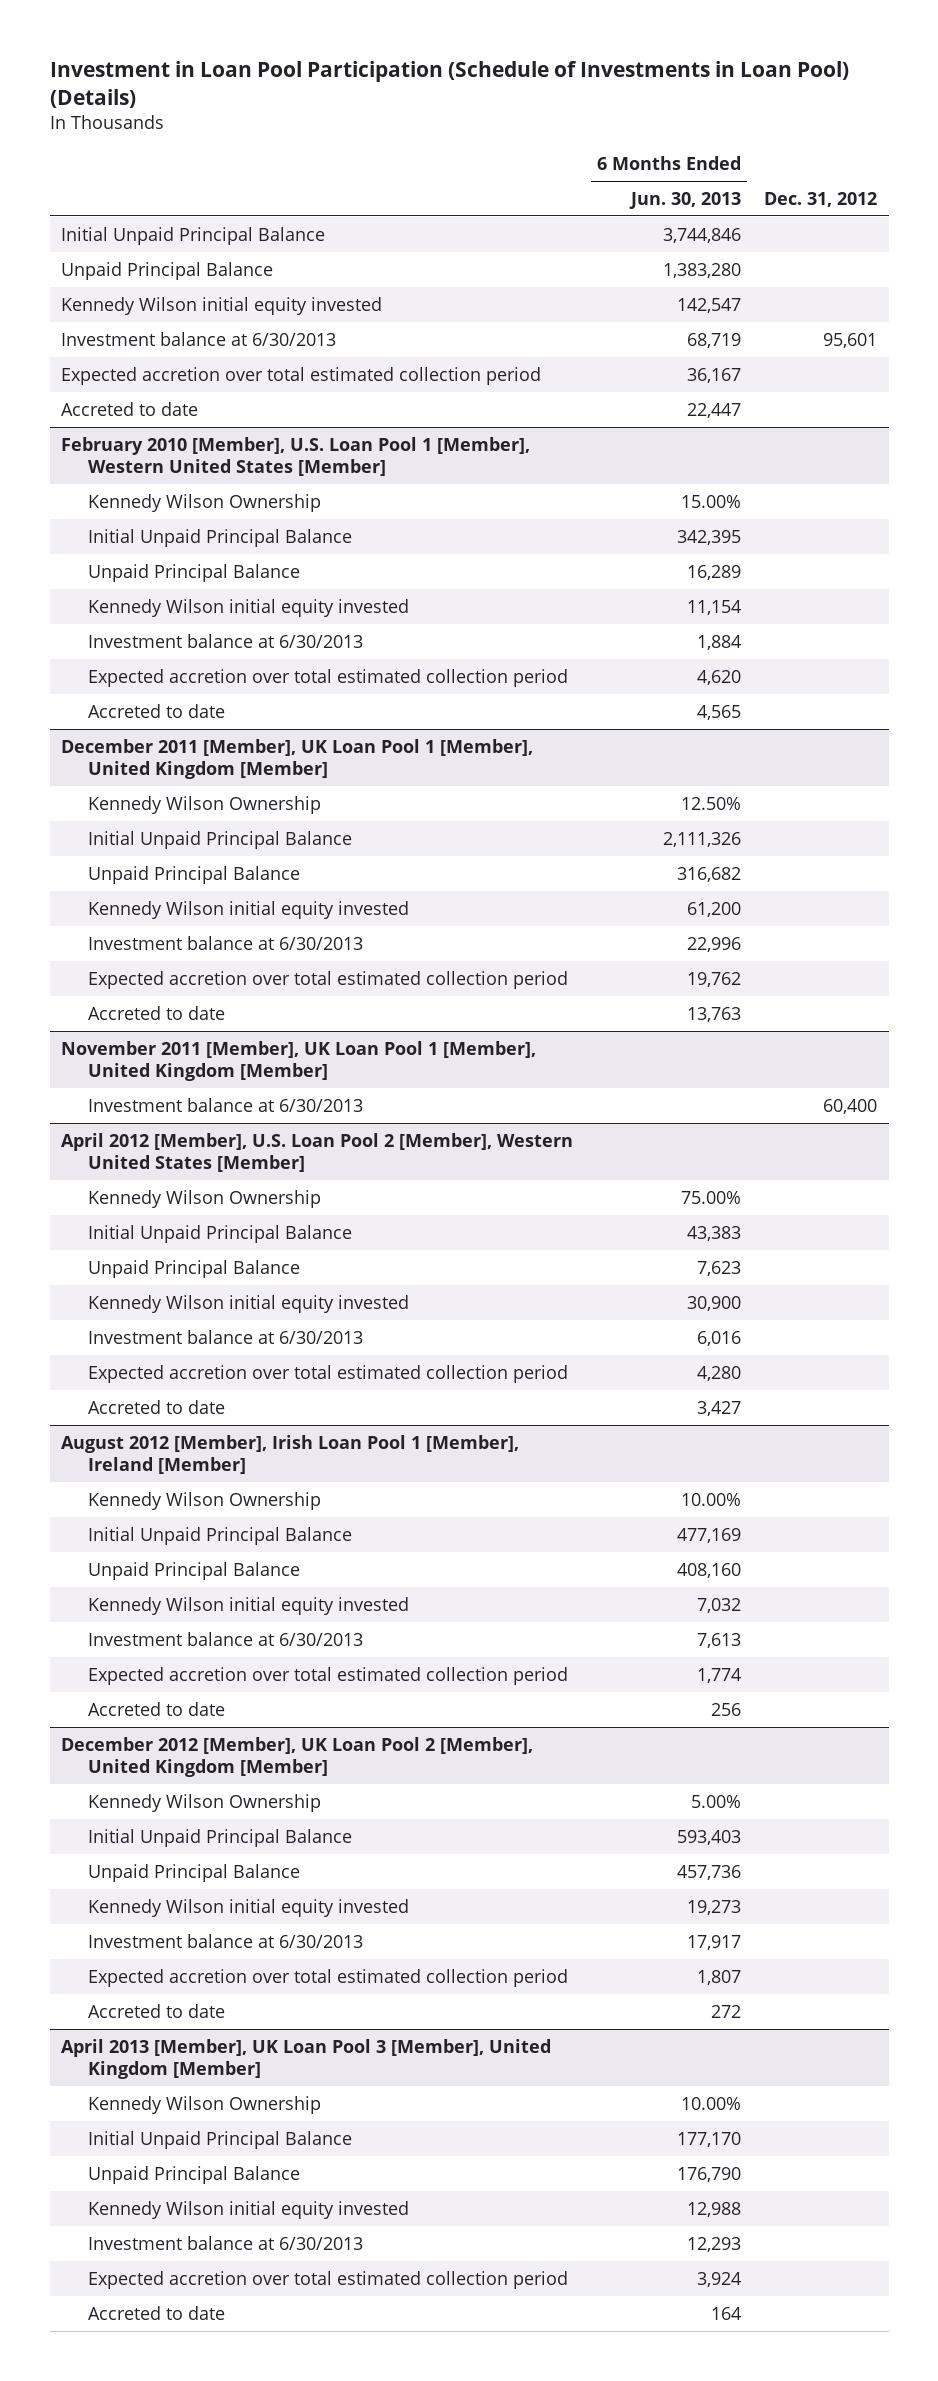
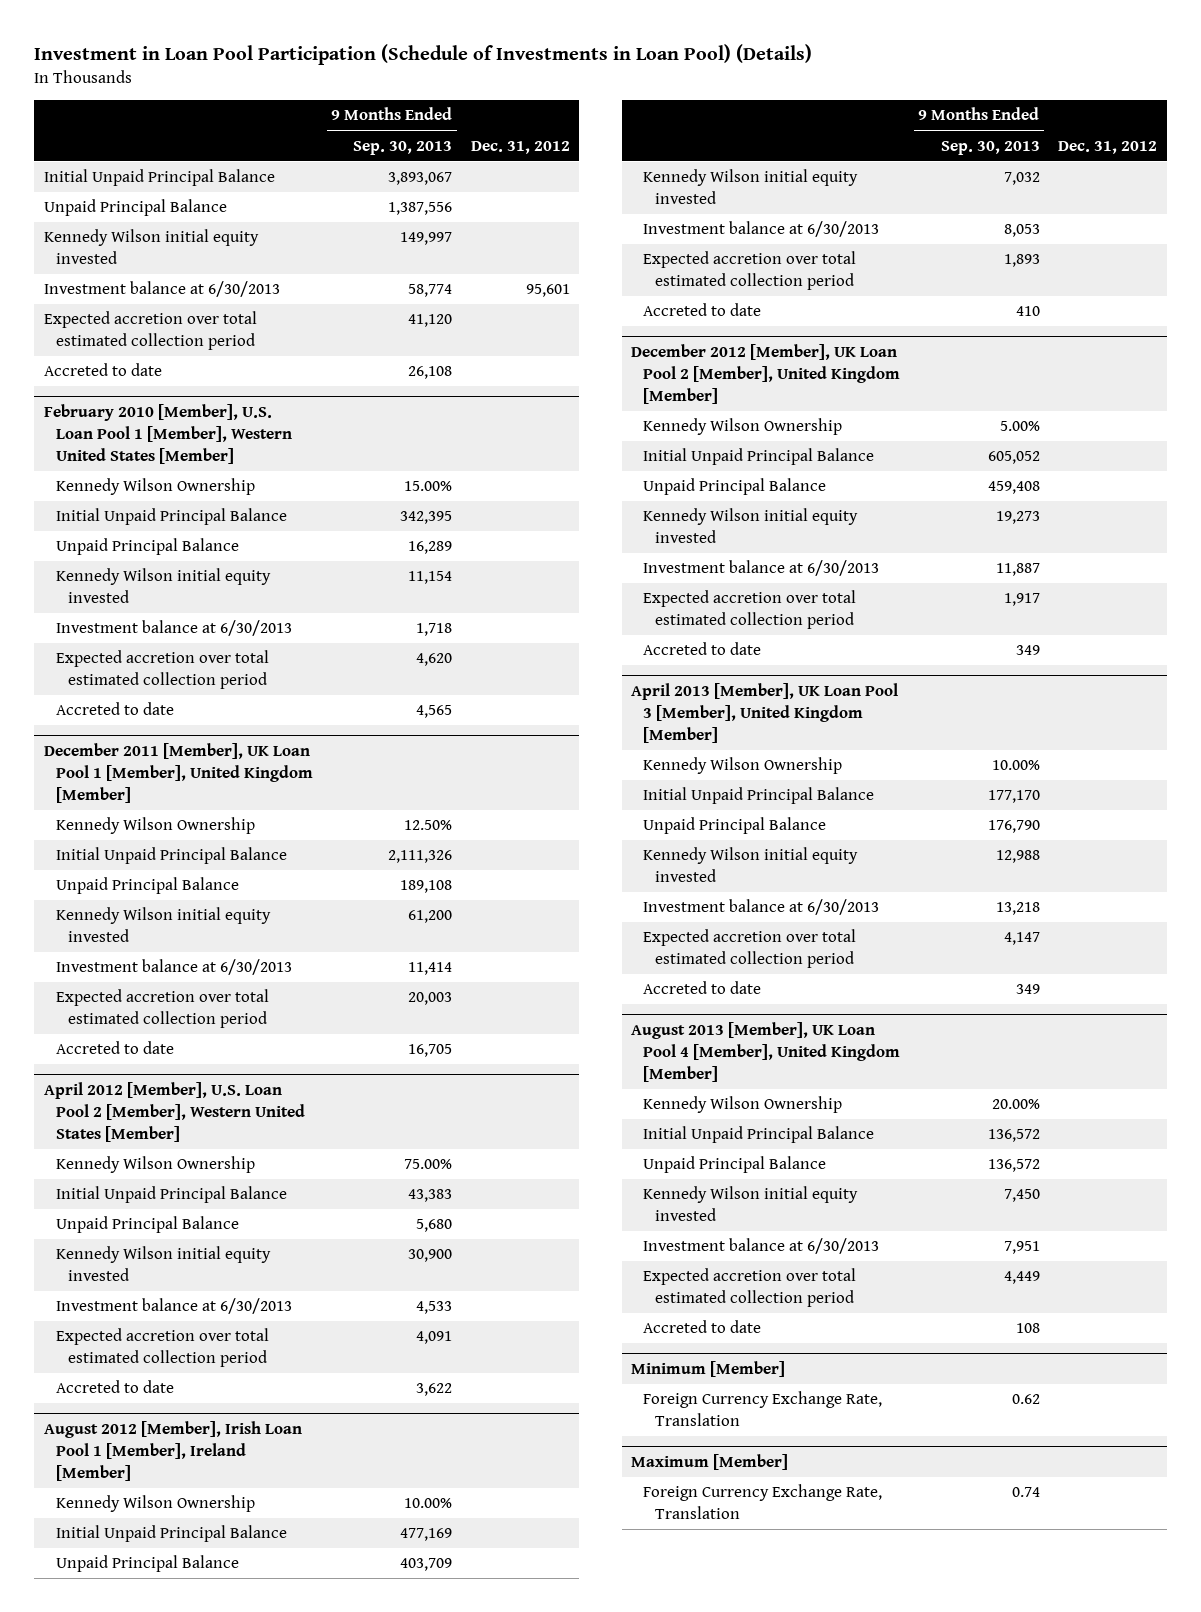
- | 6 Months Ended Jun. 30, 2013 | Dec. 31, 2012
+ | 9 Months Ended Sep. 30, 2013 | Dec. 31, 2012
- November 2011 [Member], UK Loan Pool 1 [Member], United Kingdom [Member]
- Investment balance at 6/30/2013 | | 60,400
+ August 2013 [Member], UK Loan Pool 4 [Member], United Kingdom [Member]
+ Kennedy Wilson Ownership | 20.00% |
+ Initial Unpaid Principal Balance | 136,572 |
+ Unpaid Principal Balance | 136,572 |
+ Kennedy Wilson initial equity invested | 7,450 |
+ Investment balance at 6/30/2013 | 7,951 |
+ Expected accretion over total estimated collection period | 4,449 |
+ Accreted to date | 108 |
+ Minimum [Member]
+ Foreign Currency Exchange Rate, Translation | 0.62 |
+ Maximum [Member]
+ Foreign Currency Exchange Rate, Translation | 0.74 |

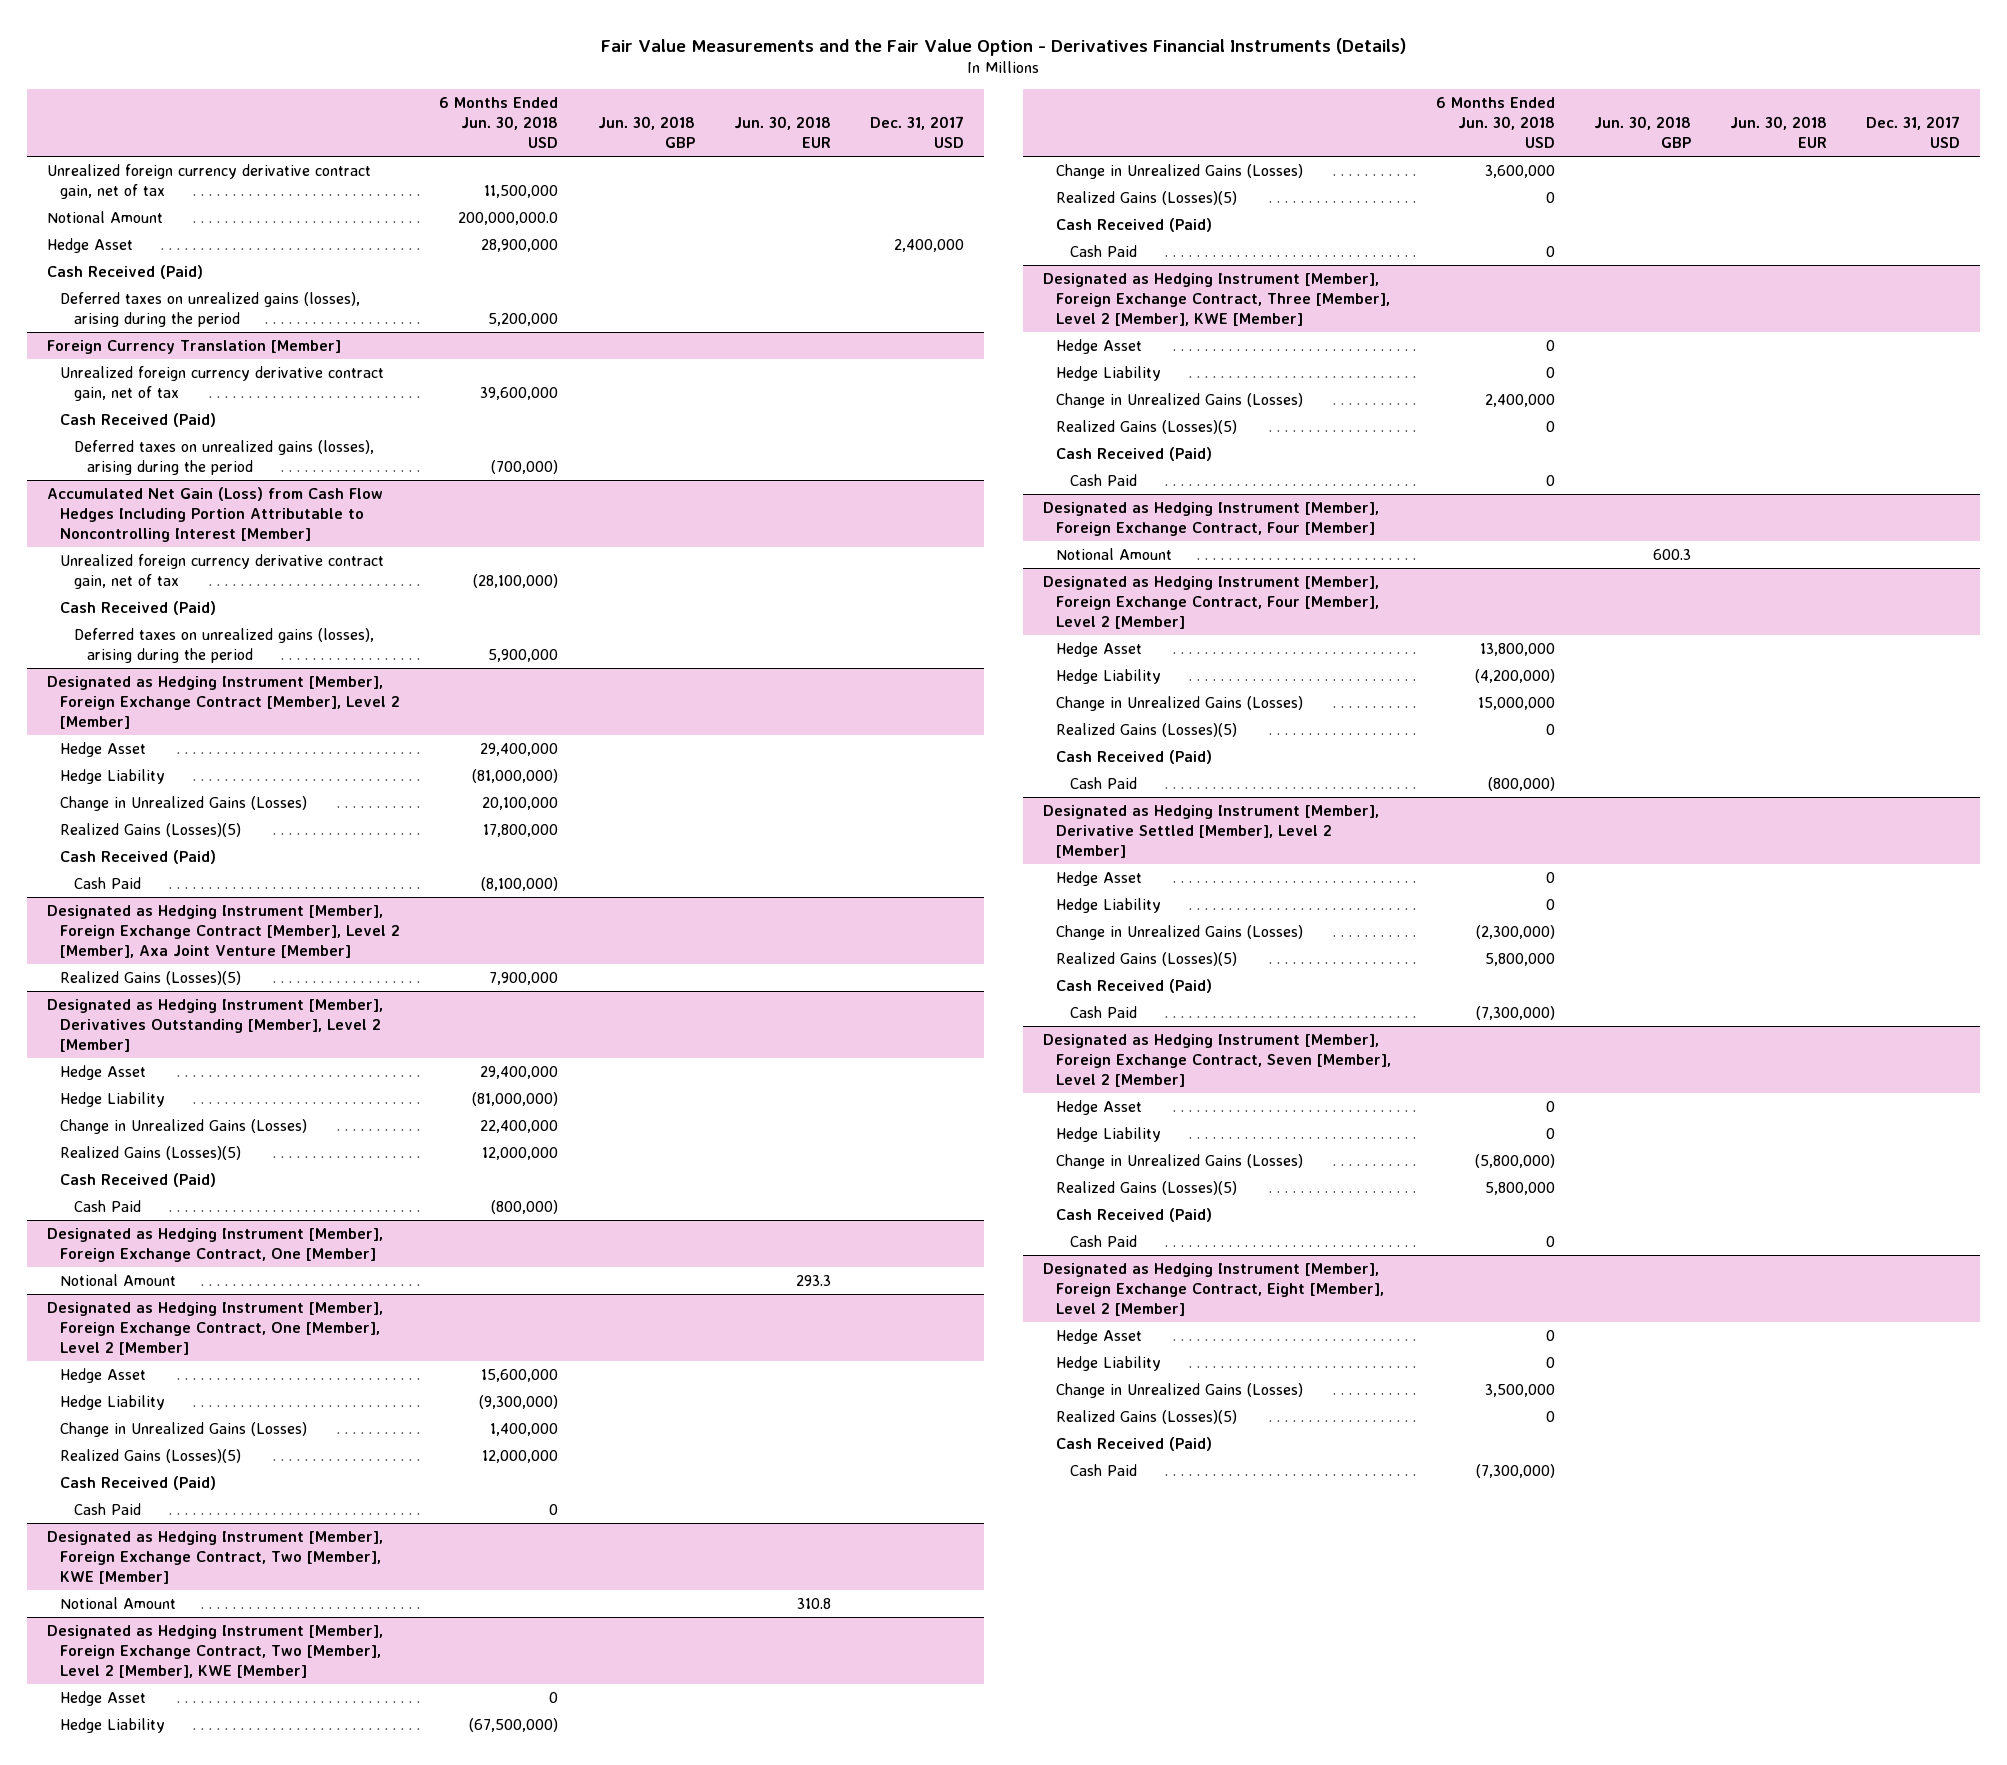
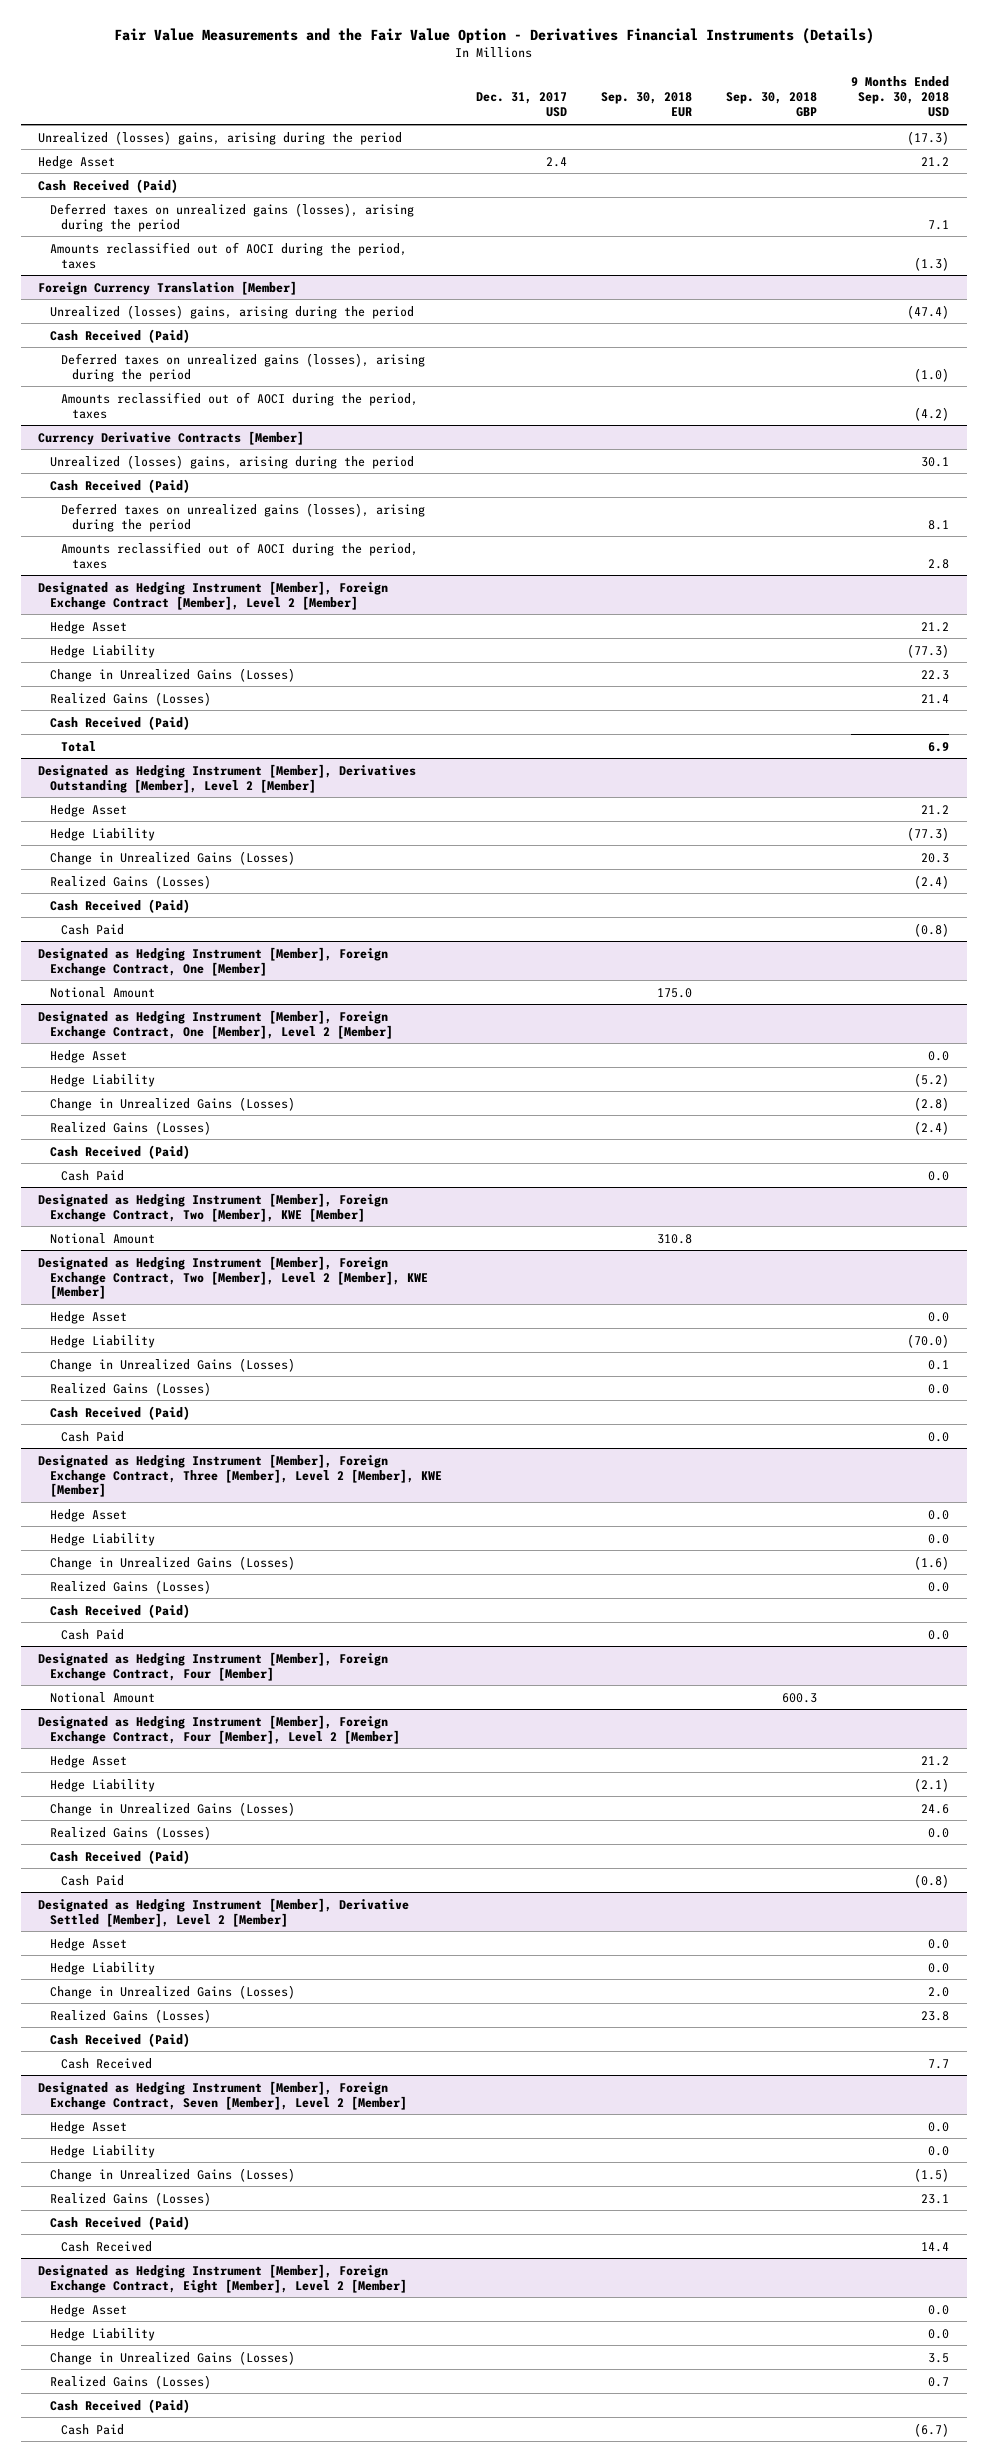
- | 6 Months Ended Jun. 30, 2018 USD | Jun. 30, 2018 GBP | Jun. 30, 2018 EUR | Dec. 31, 2017 USD
+ | Dec. 31, 2017 USD | Sep. 30, 2018 EUR | Sep. 30, 2018 GBP | 9 Months Ended Sep. 30, 2018 USD
- Unrealized foreign currency derivative contract gain, net of tax | 11,500,000 | | |
- Notional Amount | 200,000,000.0 | | |
- Hedge Asset | 28,900,000 | | | 2,400,000
+ Unrealized (losses) gains, arising during the period | | | | (17.3)
+ Hedge Asset | 2.4 | | | 21.2
+ Amounts reclassified out of AOCI during the period, taxes | | | | (1.3)
@ Foreign Currency Translation [Member]
- Unrealized foreign currency derivative contract gain, net of tax | 39,600,000 | | |
+ Unrealized (losses) gains, arising during the period | | | | (47.4)
- Accumulated Net Gain (Loss) from Cash Flow Hedges Including Portion Attributable to Noncontrolling Interest [Member]
- Unrealized foreign currency derivative contract gain, net of tax | (28,100,000) | | |
@ Foreign Currency Translation [Member]
+ Amounts reclassified out of AOCI during the period, taxes | | | | (4.2)
+ Currency Derivative Contracts [Member]
+ Unrealized (losses) gains, arising during the period | | | | 30.1
+ Amounts reclassified out of AOCI during the period, taxes | | | | 2.8
@ Designated as Hedging Instrument [Member], Foreign Exchange Contract [Member], Level 2 [Member]
- Realized Gains (Losses)(5) | 17,800,000 | | |
+ Realized Gains (Losses) | | | | 21.4
- Cash Paid | (8,100,000) | | |
- Designated as Hedging Instrument [Member], Foreign Exchange Contract [Member], Level 2 [Member], Axa Joint Venture [Member]
- Realized Gains (Losses)(5) | 7,900,000 | | |
@ Designated as Hedging Instrument [Member], Foreign Exchange Contract [Member], Level 2 [Member]
+ Total | | | | 6.9
@ Designated as Hedging Instrument [Member], Derivatives Outstanding [Member], Level 2 [Member]
- Realized Gains (Losses)(5) | 12,000,000 | | |
+ Realized Gains (Losses) | | | | (2.4)
@ Designated as Hedging Instrument [Member], Foreign Exchange Contract, One [Member], Level 2 [Member]
- Realized Gains (Losses)(5) | 12,000,000 | | |
+ Realized Gains (Losses) | | | | (2.4)
@ Designated as Hedging Instrument [Member], Foreign Exchange Contract, Two [Member], Level 2 [Member], KWE [Member]
- Realized Gains (Losses)(5) | 0 | | |
+ Realized Gains (Losses) | | | | 0.0
@ Designated as Hedging Instrument [Member], Foreign Exchange Contract, Three [Member], Level 2 [Member], KWE [Member]
- Realized Gains (Losses)(5) | 0 | | |
+ Realized Gains (Losses) | | | | 0.0
@ Designated as Hedging Instrument [Member], Foreign Exchange Contract, Four [Member], Level 2 [Member]
- Realized Gains (Losses)(5) | 0 | | |
+ Realized Gains (Losses) | | | | 0.0
@ Designated as Hedging Instrument [Member], Derivative Settled [Member], Level 2 [Member]
- Realized Gains (Losses)(5) | 5,800,000 | | |
+ Realized Gains (Losses) | | | | 23.8
- Cash Paid | (7,300,000) | | |
+ Cash Received | | | | 7.7
@ Designated as Hedging Instrument [Member], Foreign Exchange Contract, Seven [Member], Level 2 [Member]
- Realized Gains (Losses)(5) | 5,800,000 | | |
+ Realized Gains (Losses) | | | | 23.1
- Cash Paid | 0 | | |
+ Cash Received | | | | 14.4
@ Designated as Hedging Instrument [Member], Foreign Exchange Contract, Eight [Member], Level 2 [Member]
- Realized Gains (Losses)(5) | 0 | | |
+ Realized Gains (Losses) | | | | 0.7

